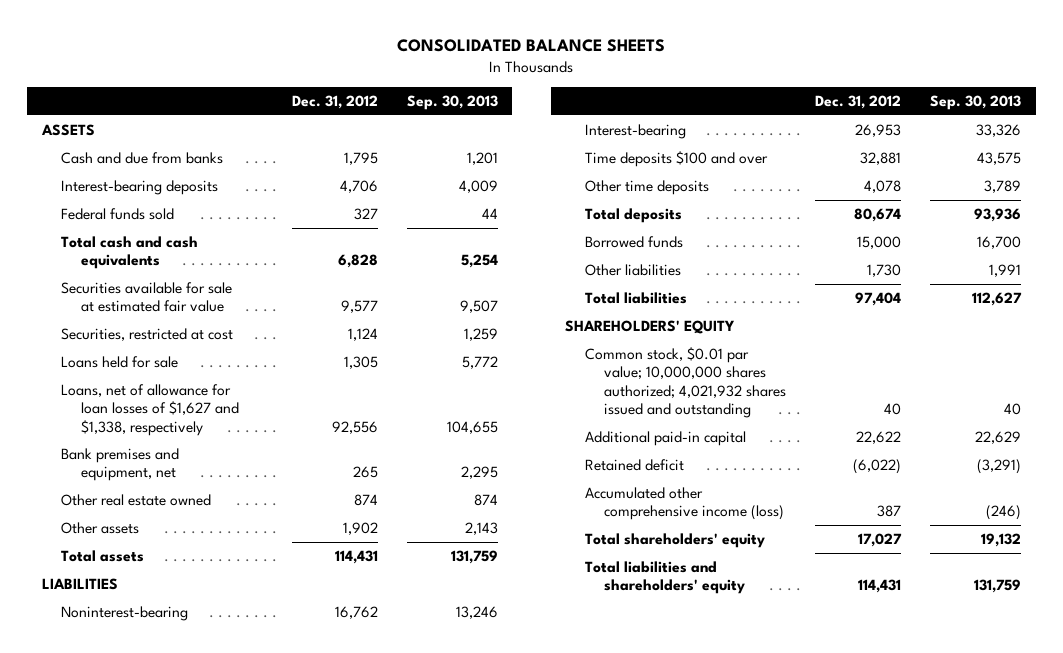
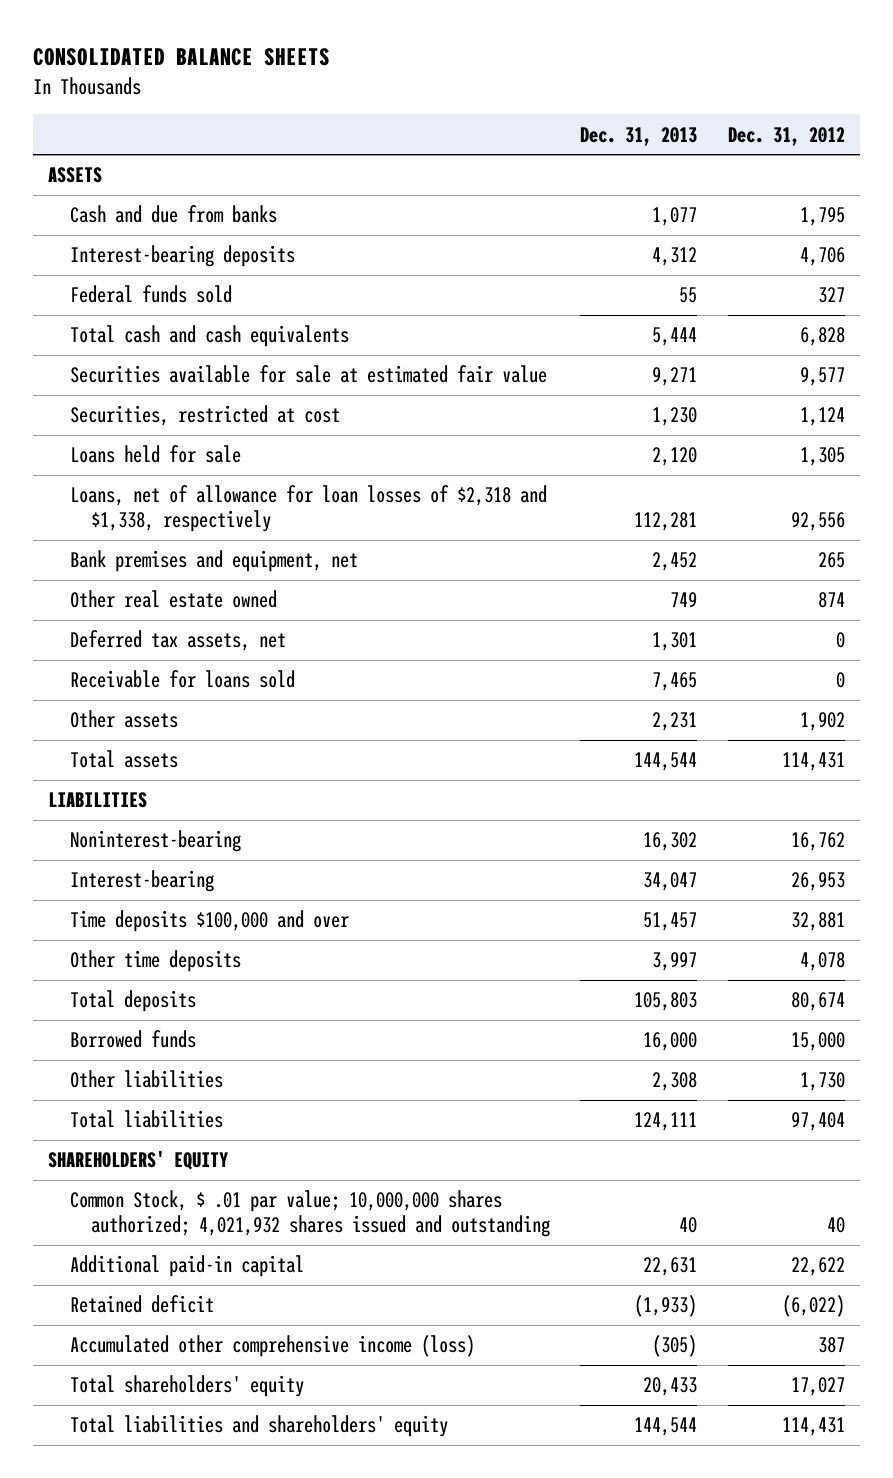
- | Dec. 31, 2012 | Sep. 30, 2013
+ | Dec. 31, 2013 | Dec. 31, 2012
- Loans, net of allowance for loan losses of $1,627 and $1,338, respectively | 92,556 | 104,655
+ Loans, net of allowance for loan losses of $2,318 and $1,338, respectively | 112,281 | 92,556
+ Deferred tax assets, net | 1,301 | 0
+ Receivable for loans sold | 7,465 | 0
- Time deposits $100 and over | 32,881 | 43,575
+ Time deposits $100,000 and over | 51,457 | 32,881
- Common stock, $0.01 par value; 10,000,000 shares authorized; 4,021,932 shares issued and outstanding | 40 | 40
+ Common Stock, $ .01 par value; 10,000,000 shares authorized; 4,021,932 shares issued and outstanding | 40 | 40

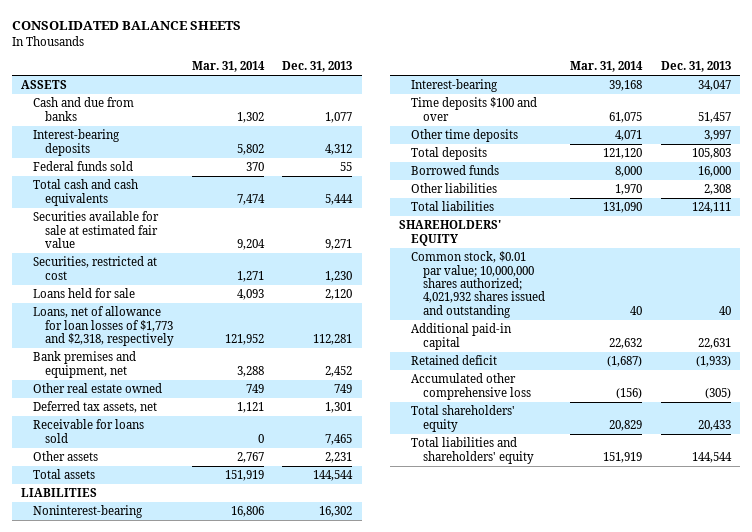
- | Dec. 31, 2013 | Dec. 31, 2012
+ | Mar. 31, 2014 | Dec. 31, 2013
- Loans, net of allowance for loan losses of $2,318 and $1,338, respectively | 112,281 | 92,556
+ Loans, net of allowance for loan losses of $1,773 and $2,318, respectively | 121,952 | 112,281
- Time deposits $100,000 and over | 51,457 | 32,881
+ Time deposits $100 and over | 61,075 | 51,457
- Common Stock, $ .01 par value; 10,000,000 shares authorized; 4,021,932 shares issued and outstanding | 40 | 40
+ Common stock, $0.01 par value; 10,000,000 shares authorized; 4,021,932 shares issued and outstanding | 40 | 40
- Accumulated other comprehensive income (loss) | (305) | 387
+ Accumulated other comprehensive loss | (156) | (305)

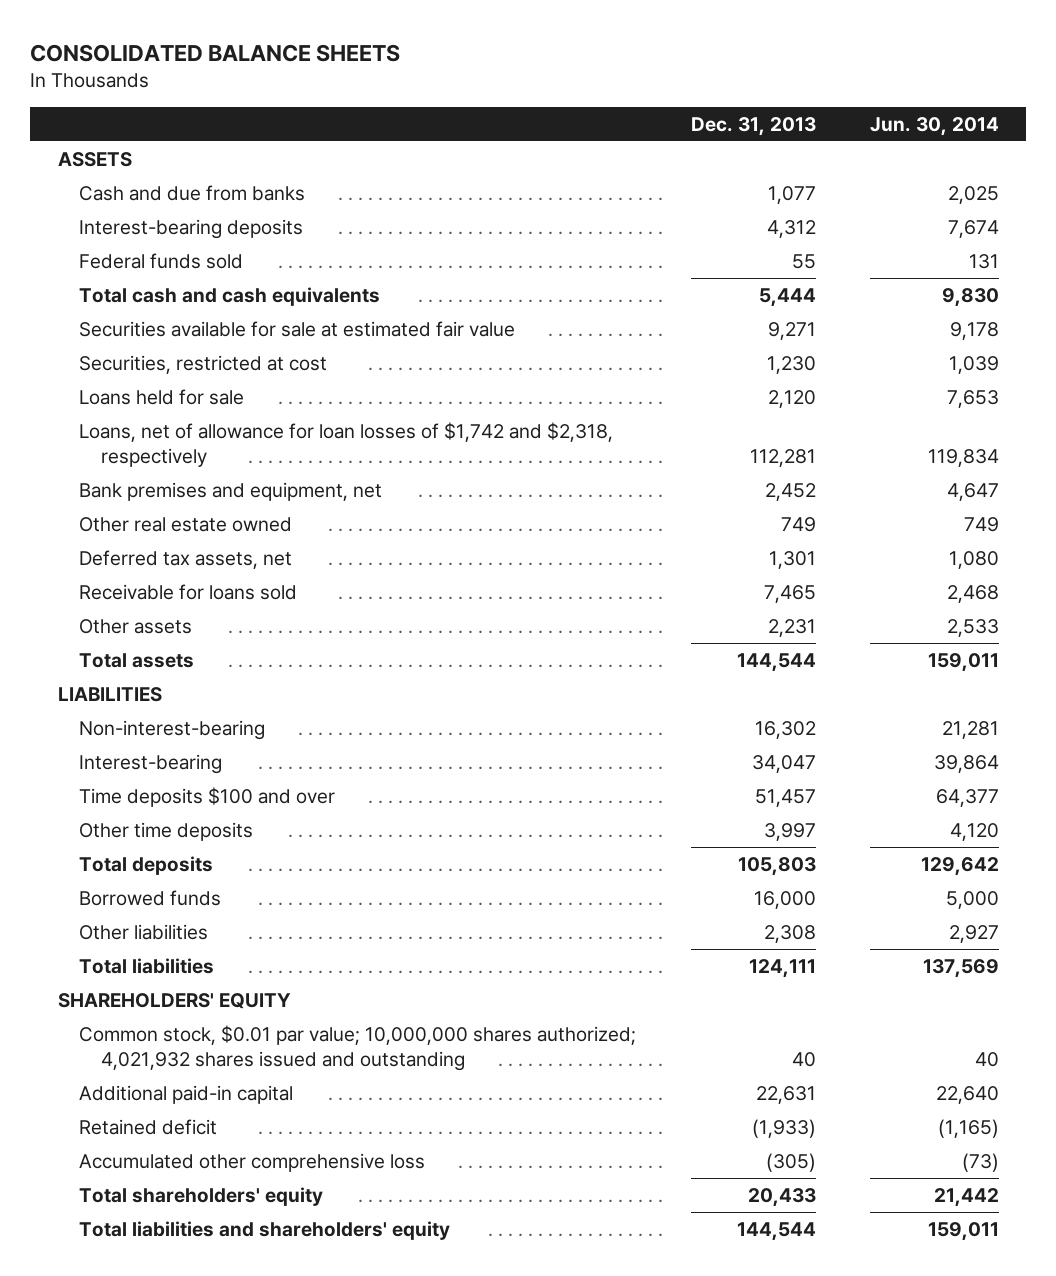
- | Mar. 31, 2014 | Dec. 31, 2013
+ | Dec. 31, 2013 | Jun. 30, 2014
- Loans, net of allowance for loan losses of $1,773 and $2,318, respectively | 121,952 | 112,281
+ Loans, net of allowance for loan losses of $1,742 and $2,318, respectively | 112,281 | 119,834
- Noninterest-bearing | 16,806 | 16,302
+ Non-interest-bearing | 16,302 | 21,281

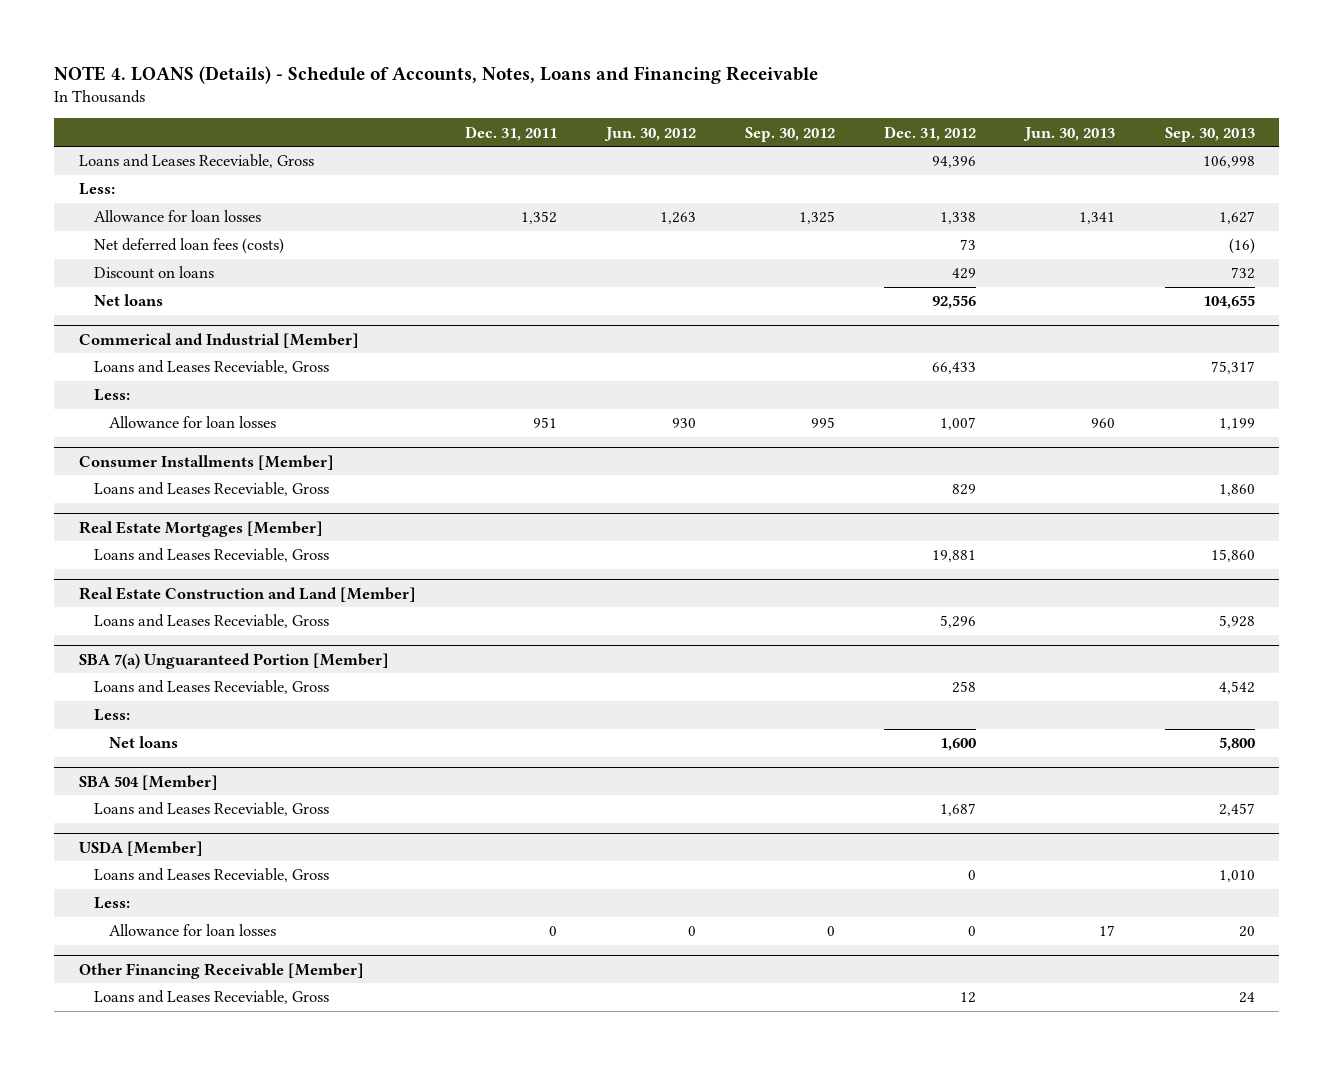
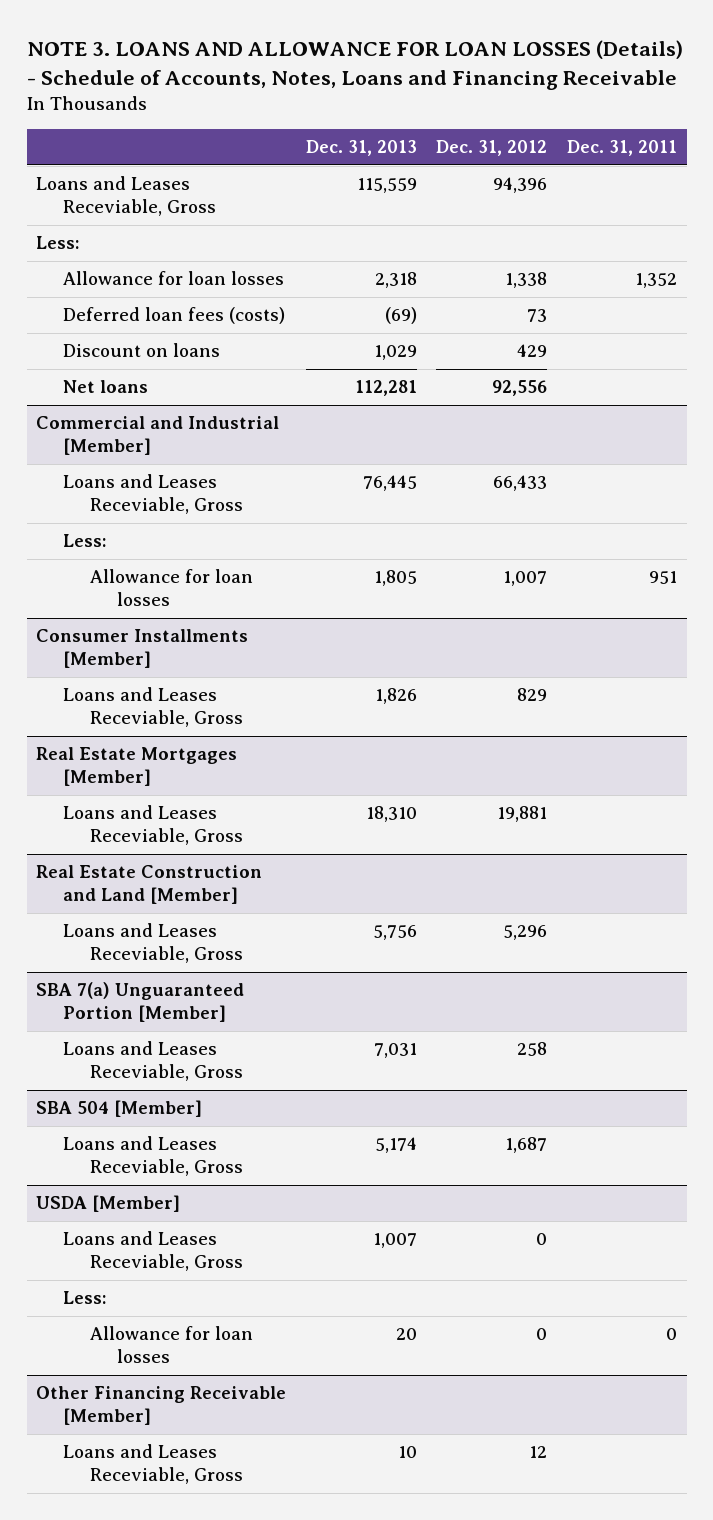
- NOTE 4. LOANS (Details) - Schedule of Accounts, Notes, Loans and Financing Receivable
+ NOTE 3. LOANS AND ALLOWANCE FOR LOAN LOSSES (Details) - Schedule of Accounts, Notes, Loans and Financing Receivable
- | Dec. 31, 2011 | Jun. 30, 2012 | Sep. 30, 2012 | Dec. 31, 2012 | Jun. 30, 2013 | Sep. 30, 2013
+ | Dec. 31, 2013 | Dec. 31, 2012 | Dec. 31, 2011
- Net deferred loan fees (costs) | | | | 73 | | (16)
+ Deferred loan fees (costs) | (69) | 73 |
- Commerical and Industrial [Member]
+ Commercial and Industrial [Member]
@ SBA 7(a) Unguaranteed Portion [Member]
- Less:
- Net loans | | | | 1,600 | | 5,800

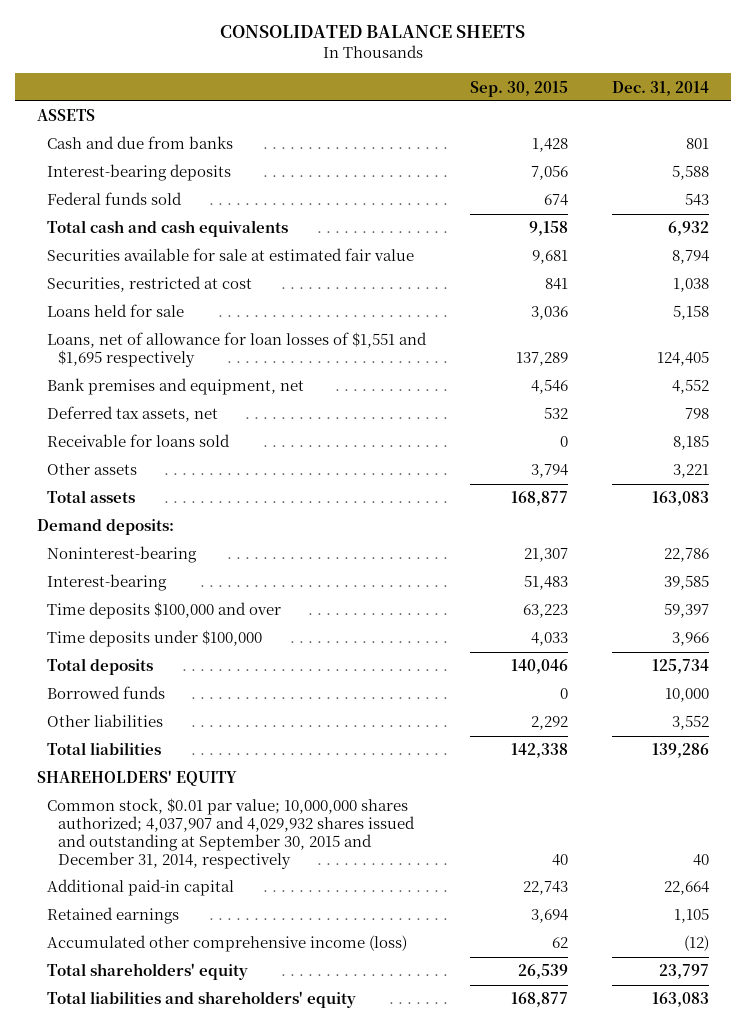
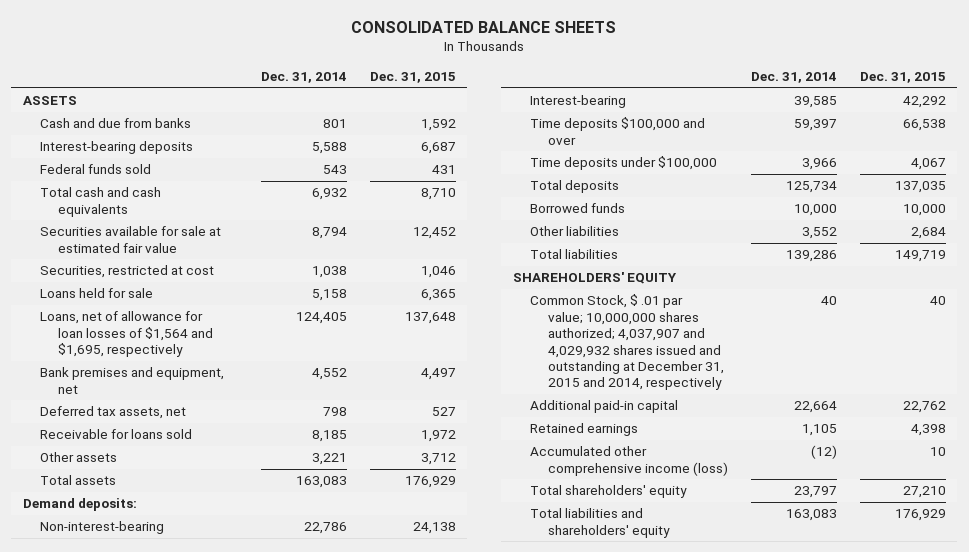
- | Sep. 30, 2015 | Dec. 31, 2014
+ | Dec. 31, 2014 | Dec. 31, 2015
- Loans, net of allowance for loan losses of $1,551 and $1,695 respectively | 137,289 | 124,405
+ Loans, net of allowance for loan losses of $1,564 and $1,695, respectively | 124,405 | 137,648
- Noninterest-bearing | 21,307 | 22,786
+ Non-interest-bearing | 22,786 | 24,138
- Common stock, $0.01 par value; 10,000,000 shares authorized; 4,037,907 and 4,029,932 shares issued and outstanding at September 30, 2015 and December 31, 2014, respectively | 40 | 40
+ Common Stock, $ .01 par value; 10,000,000 shares authorized; 4,037,907 and 4,029,932 shares issued and outstanding at December 31, 2015 and 2014, respectively | 40 | 40

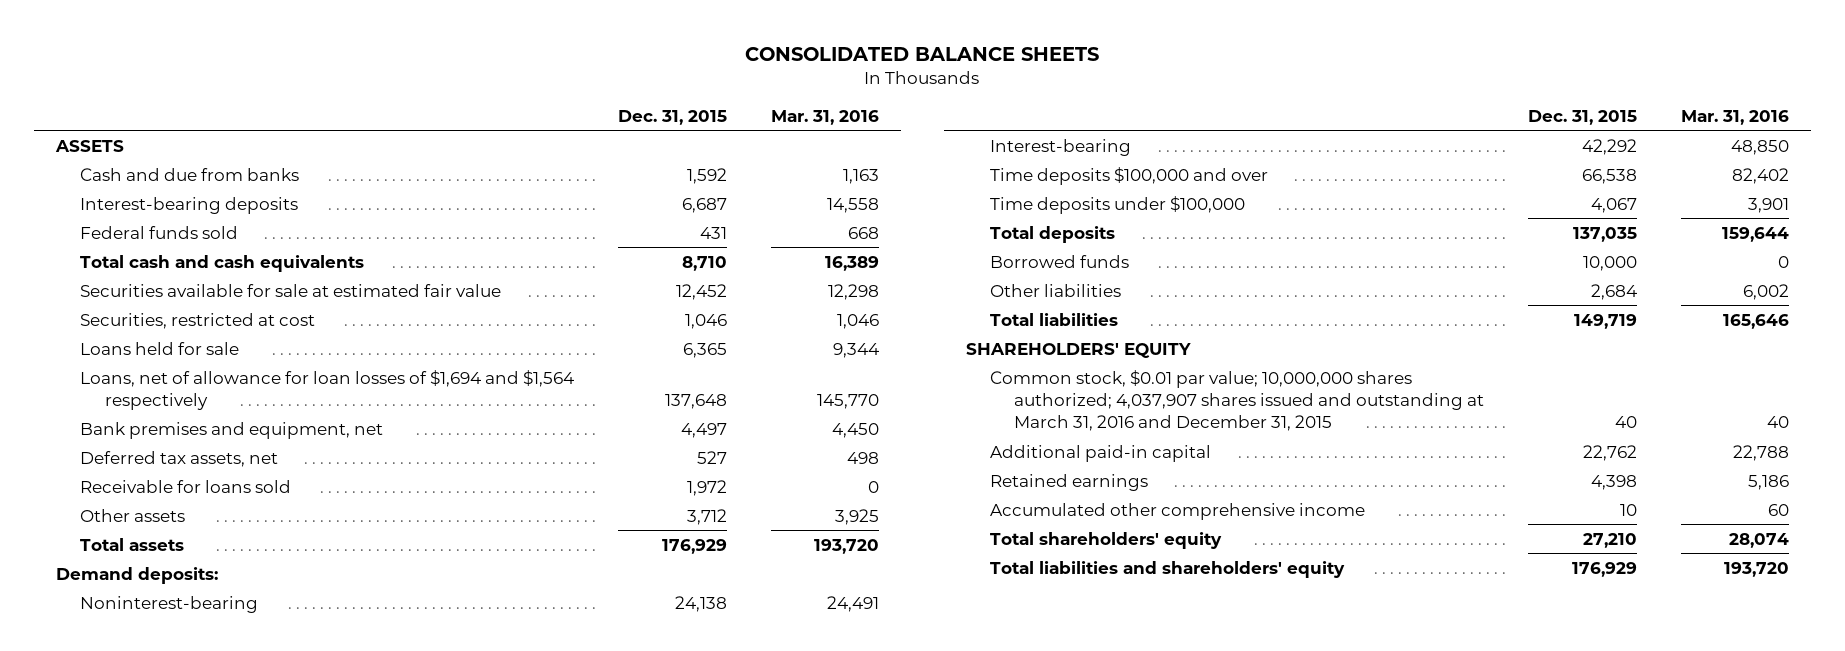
- | Dec. 31, 2014 | Dec. 31, 2015
+ | Dec. 31, 2015 | Mar. 31, 2016
- Loans, net of allowance for loan losses of $1,564 and $1,695, respectively | 124,405 | 137,648
+ Loans, net of allowance for loan losses of $1,694 and $1,564 respectively | 137,648 | 145,770
- Non-interest-bearing | 22,786 | 24,138
+ Noninterest-bearing | 24,138 | 24,491
- Common Stock, $ .01 par value; 10,000,000 shares authorized; 4,037,907 and 4,029,932 shares issued and outstanding at December 31, 2015 and 2014, respectively | 40 | 40
+ Common stock, $0.01 par value; 10,000,000 shares authorized; 4,037,907 shares issued and outstanding at March 31, 2016 and December 31, 2015 | 40 | 40
- Accumulated other comprehensive income (loss) | (12) | 10
+ Accumulated other comprehensive income | 10 | 60

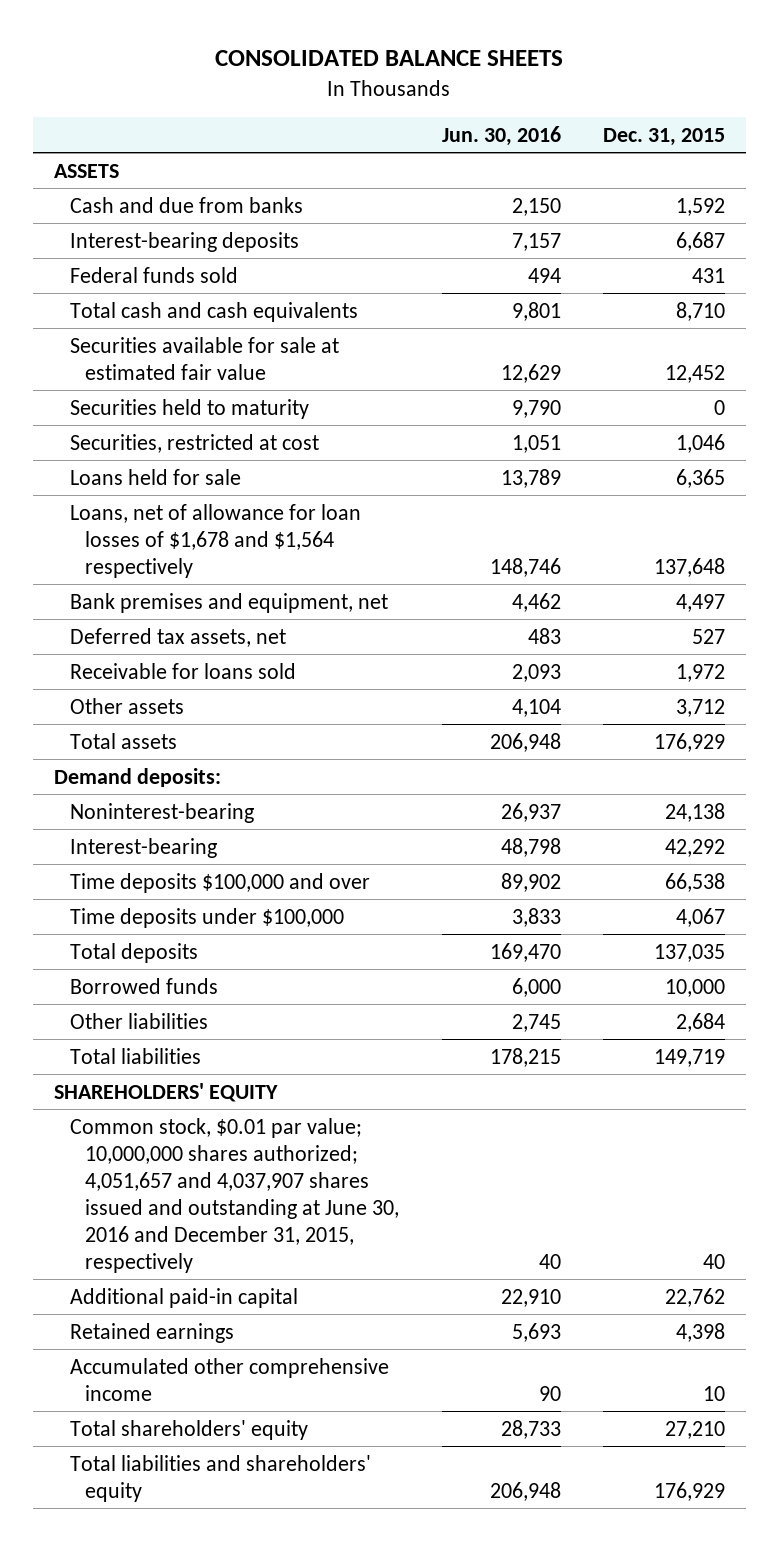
- | Dec. 31, 2015 | Mar. 31, 2016
+ | Jun. 30, 2016 | Dec. 31, 2015
+ Securities held to maturity | 9,790 | 0
- Loans, net of allowance for loan losses of $1,694 and $1,564 respectively | 137,648 | 145,770
+ Loans, net of allowance for loan losses of $1,678 and $1,564 respectively | 148,746 | 137,648
- Common stock, $0.01 par value; 10,000,000 shares authorized; 4,037,907 shares issued and outstanding at March 31, 2016 and December 31, 2015 | 40 | 40
+ Common stock, $0.01 par value; 10,000,000 shares authorized; 4,051,657 and 4,037,907 shares issued and outstanding at June 30, 2016 and December 31, 2015, respectively | 40 | 40

